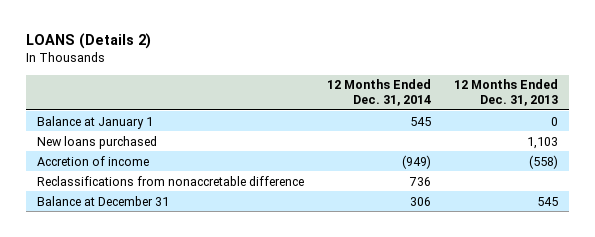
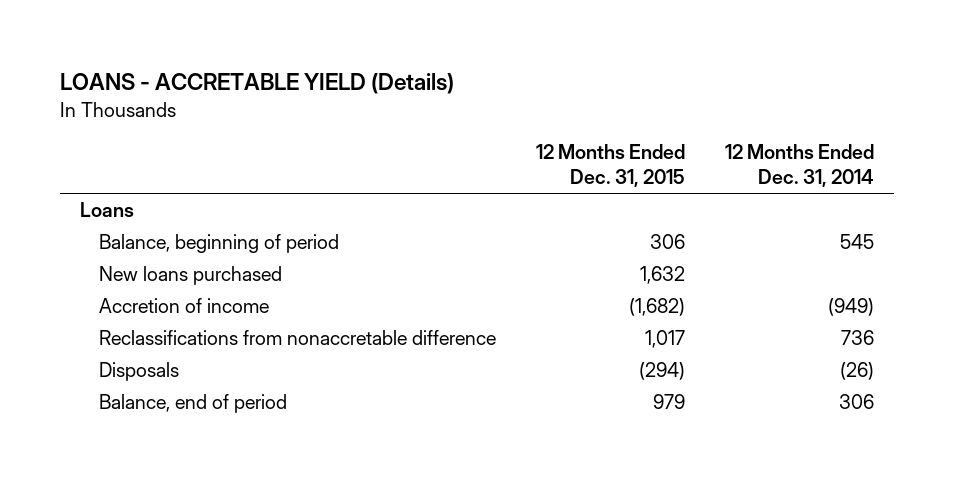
- LOANS (Details 2)
+ LOANS - ACCRETABLE YIELD (Details)
- | 12 Months Ended Dec. 31, 2014 | 12 Months Ended Dec. 31, 2013
+ | 12 Months Ended Dec. 31, 2015 | 12 Months Ended Dec. 31, 2014
- Balance at January 1 | 545 | 0
+ Loans
+ Balance, beginning of period | 306 | 545
- Balance at December 31 | 306 | 545
+ Disposals | (294) | (26)
+ Balance, end of period | 979 | 306

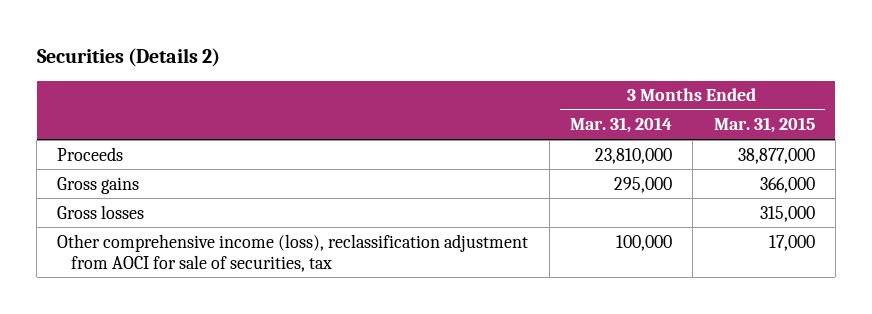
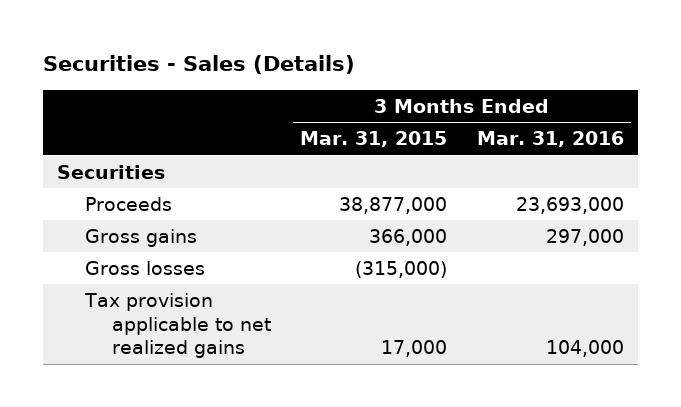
- Securities (Details 2)
+ Securities - Sales (Details)
- | 3 Months Ended Mar. 31, 2014 | 3 Months Ended Mar. 31, 2015
+ | 3 Months Ended Mar. 31, 2015 | 3 Months Ended Mar. 31, 2016
+ Securities
- Gross losses | | 315,000
- Other comprehensive income (loss), reclassification adjustment from AOCI for sale of securities, tax | 100,000 | 17,000
+ Gross losses | (315,000) |
+ Tax provision applicable to net realized gains | 17,000 | 104,000

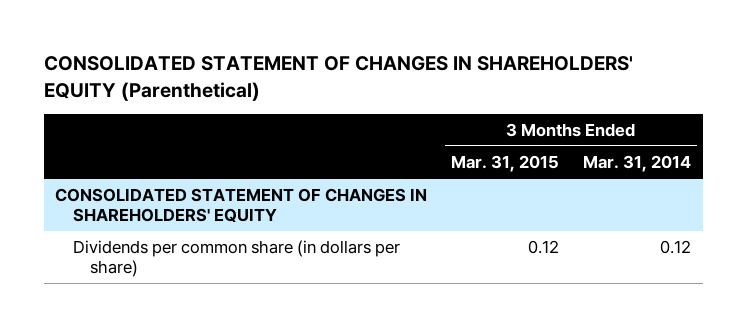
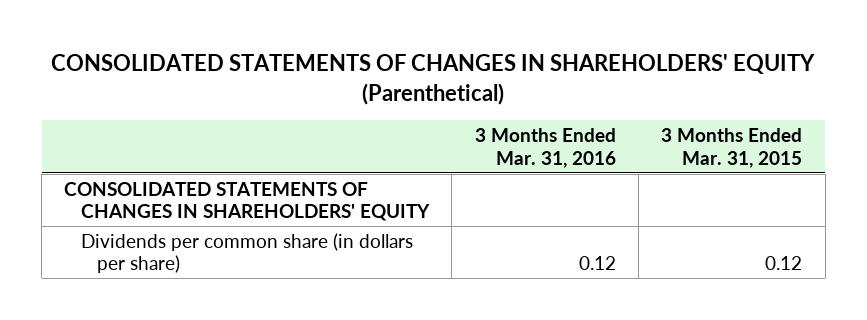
- CONSOLIDATED STATEMENT OF CHANGES IN SHAREHOLDERS' EQUITY (Parenthetical)
+ CONSOLIDATED STATEMENTS OF CHANGES IN SHAREHOLDERS' EQUITY (Parenthetical)
- | 3 Months Ended Mar. 31, 2015 | 3 Months Ended Mar. 31, 2014
+ | 3 Months Ended Mar. 31, 2016 | 3 Months Ended Mar. 31, 2015
- CONSOLIDATED STATEMENT OF CHANGES IN SHAREHOLDERS' EQUITY
+ CONSOLIDATED STATEMENTS OF CHANGES IN SHAREHOLDERS' EQUITY

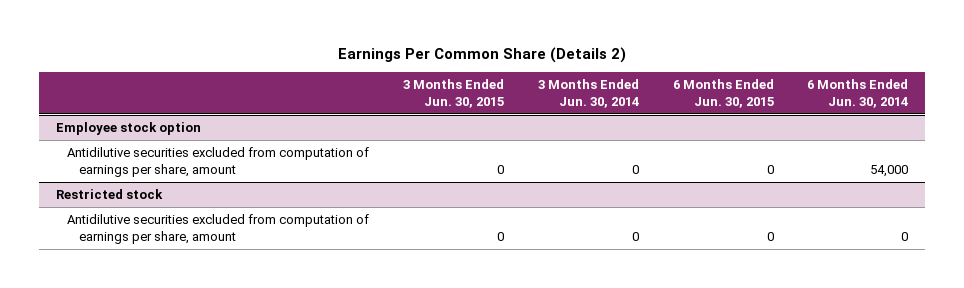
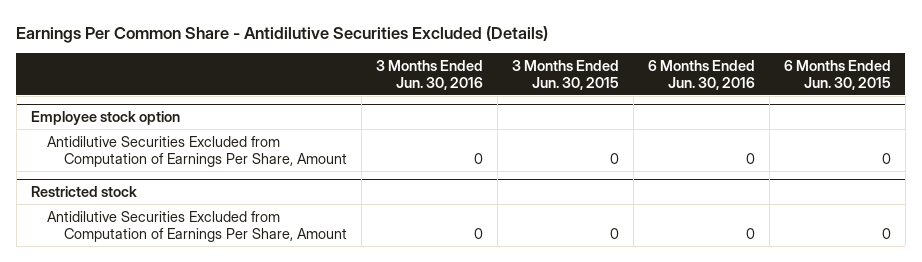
- Earnings Per Common Share (Details 2)
+ Earnings Per Common Share - Antidilutive Securities Excluded (Details)
- | 3 Months Ended Jun. 30, 2015 | 3 Months Ended Jun. 30, 2014 | 6 Months Ended Jun. 30, 2015 | 6 Months Ended Jun. 30, 2014
+ | 3 Months Ended Jun. 30, 2016 | 3 Months Ended Jun. 30, 2015 | 6 Months Ended Jun. 30, 2016 | 6 Months Ended Jun. 30, 2015
@ Employee stock option
- Antidilutive securities excluded from computation of earnings per share, amount | 0 | 0 | 0 | 54,000
+ Antidilutive Securities Excluded from Computation of Earnings Per Share, Amount | 0 | 0 | 0 | 0
@ Restricted stock
- Antidilutive securities excluded from computation of earnings per share, amount | 0 | 0 | 0 | 0
+ Antidilutive Securities Excluded from Computation of Earnings Per Share, Amount | 0 | 0 | 0 | 0

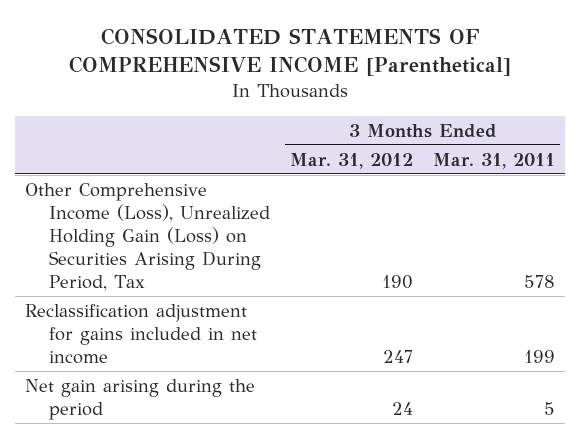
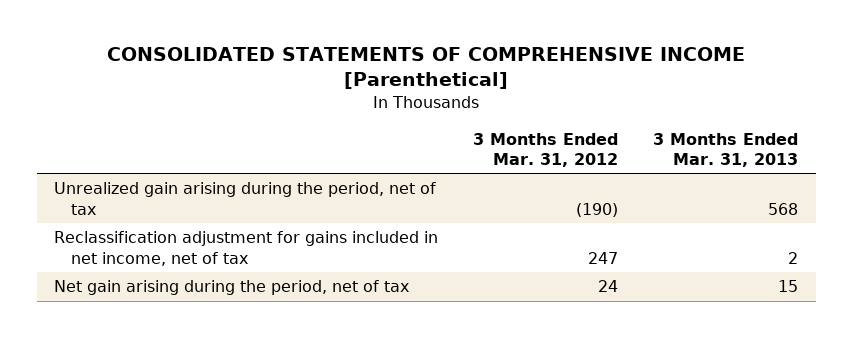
- | 3 Months Ended Mar. 31, 2012 | 3 Months Ended Mar. 31, 2011
+ | 3 Months Ended Mar. 31, 2012 | 3 Months Ended Mar. 31, 2013
- Other Comprehensive Income (Loss), Unrealized Holding Gain (Loss) on Securities Arising During Period, Tax | 190 | 578
- Reclassification adjustment for gains included in net income | 247 | 199
- Net gain arising during the period | 24 | 5
+ Unrealized gain arising during the period, net of tax | (190) | 568
+ Reclassification adjustment for gains included in net income, net of tax | 247 | 2
+ Net gain arising during the period, net of tax | 24 | 15

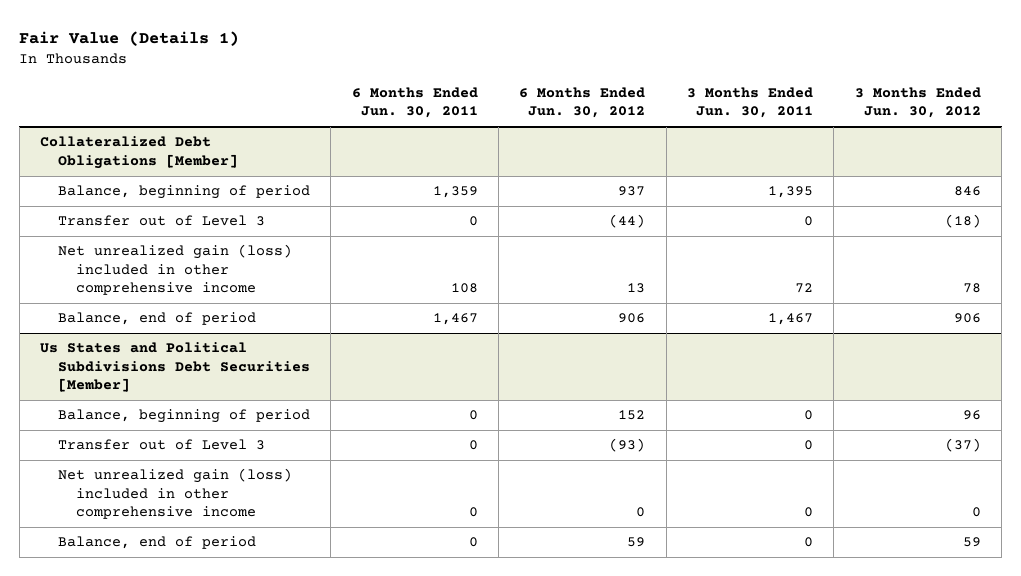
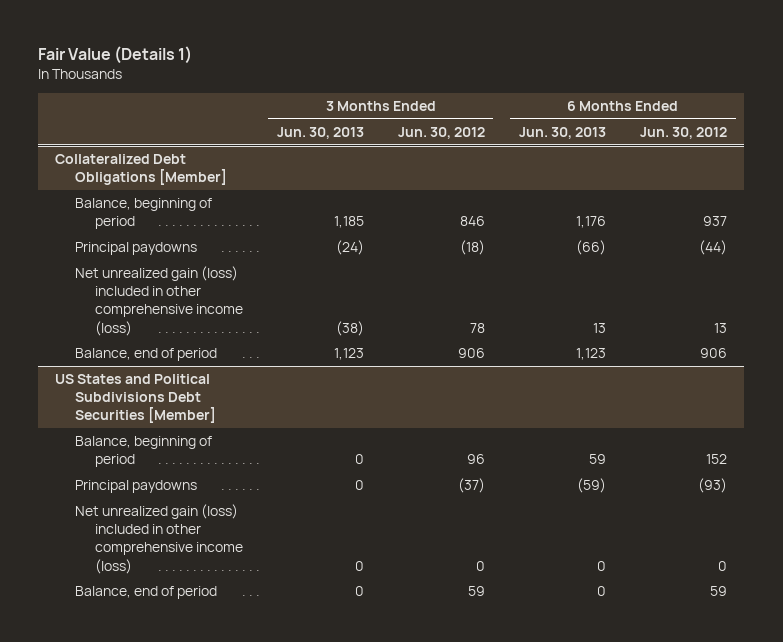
- | 6 Months Ended Jun. 30, 2011 | 6 Months Ended Jun. 30, 2012 | 3 Months Ended Jun. 30, 2011 | 3 Months Ended Jun. 30, 2012
+ | 3 Months Ended Jun. 30, 2013 | 3 Months Ended Jun. 30, 2012 | 6 Months Ended Jun. 30, 2013 | 6 Months Ended Jun. 30, 2012
@ Collateralized Debt Obligations [Member]
- Transfer out of Level 3 | 0 | (44) | 0 | (18)
- Net unrealized gain (loss) included in other comprehensive income | 108 | 13 | 72 | 78
+ Principal paydowns | (24) | (18) | (66) | (44)
+ Net unrealized gain (loss) included in other comprehensive income (loss) | (38) | 78 | 13 | 13
- Us States and Political Subdivisions Debt Securities [Member]
+ US States and Political Subdivisions Debt Securities [Member]
- Transfer out of Level 3 | 0 | (93) | 0 | (37)
- Net unrealized gain (loss) included in other comprehensive income | 0 | 0 | 0 | 0
+ Principal paydowns | 0 | (37) | (59) | (93)
+ Net unrealized gain (loss) included in other comprehensive income (loss) | 0 | 0 | 0 | 0

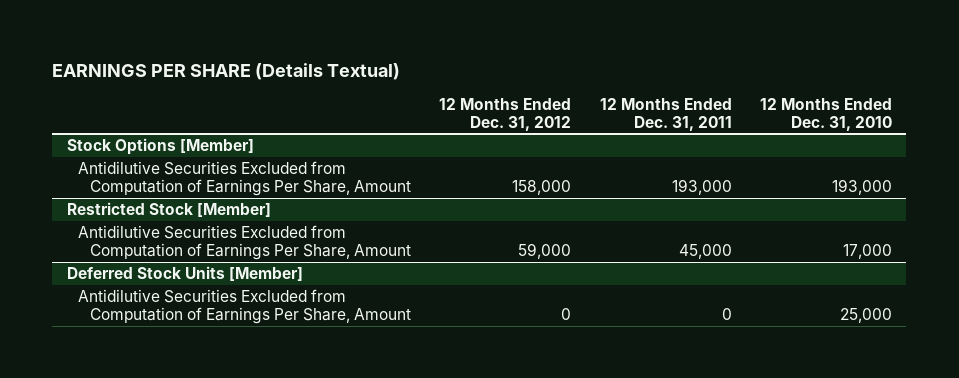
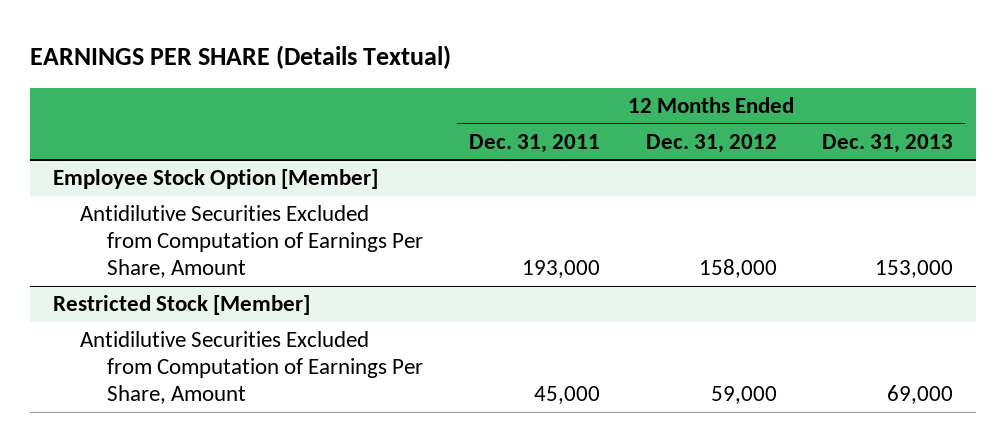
- | 12 Months Ended Dec. 31, 2012 | 12 Months Ended Dec. 31, 2011 | 12 Months Ended Dec. 31, 2010
+ | 12 Months Ended Dec. 31, 2011 | 12 Months Ended Dec. 31, 2012 | 12 Months Ended Dec. 31, 2013
- Stock Options [Member]
+ Employee Stock Option [Member]
- Deferred Stock Units [Member]
- Antidilutive Securities Excluded from Computation of Earnings Per Share, Amount | 0 | 0 | 25,000

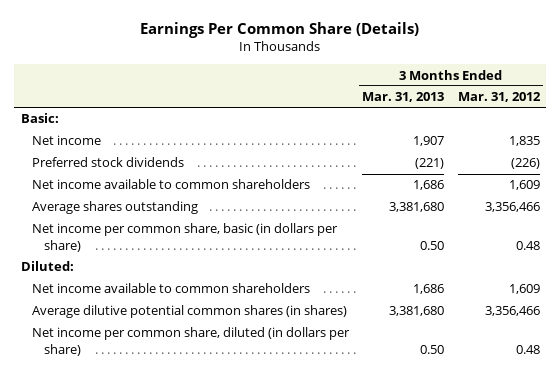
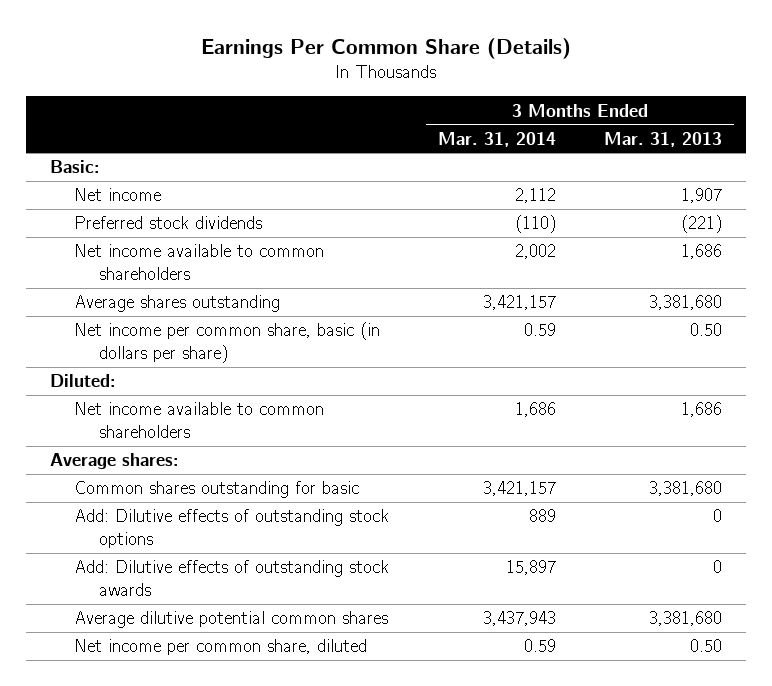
- | 3 Months Ended Mar. 31, 2013 | 3 Months Ended Mar. 31, 2012
+ | 3 Months Ended Mar. 31, 2014 | 3 Months Ended Mar. 31, 2013
- Average dilutive potential common shares (in shares) | 3,381,680 | 3,356,466
- Net income per common share, diluted (in dollars per share) | 0.50 | 0.48
+ Average shares:
+ Common shares outstanding for basic | 3,421,157 | 3,381,680
+ Add: Dilutive effects of outstanding stock options | 889 | 0
+ Add: Dilutive effects of outstanding stock awards | 15,897 | 0
+ Average dilutive potential common shares | 3,437,943 | 3,381,680
+ Net income per common share, diluted | 0.59 | 0.50

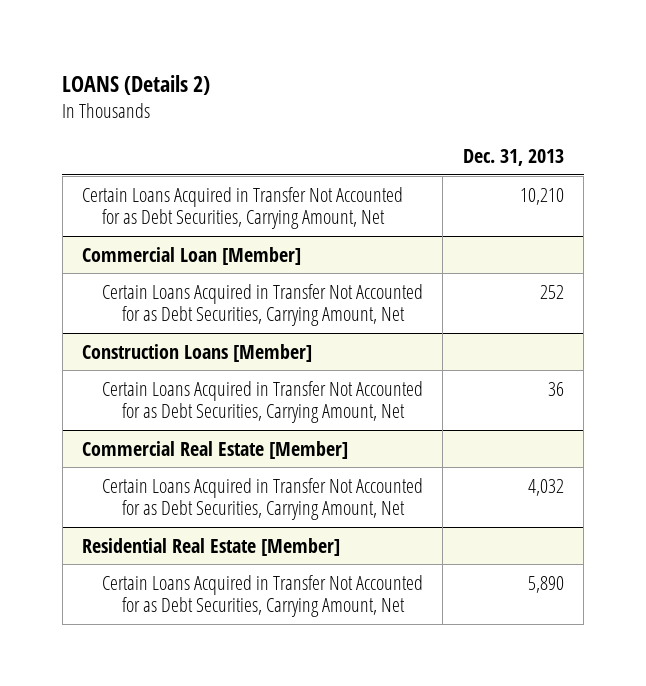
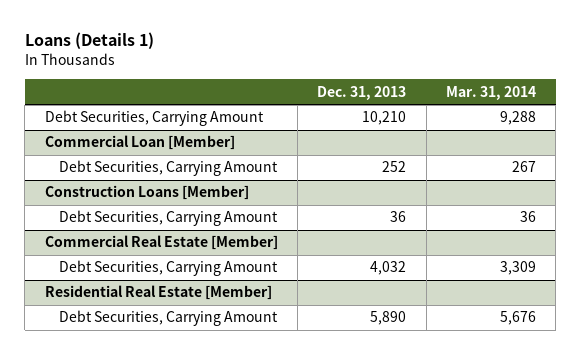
- LOANS (Details 2)
+ Loans (Details 1)
- | Dec. 31, 2013
+ | Dec. 31, 2013 | Mar. 31, 2014
- Certain Loans Acquired in Transfer Not Accounted for as Debt Securities, Carrying Amount, Net | 10,210
+ Debt Securities, Carrying Amount | 10,210 | 9,288
@ Commercial Loan [Member]
- Certain Loans Acquired in Transfer Not Accounted for as Debt Securities, Carrying Amount, Net | 252
+ Debt Securities, Carrying Amount | 252 | 267
@ Construction Loans [Member]
- Certain Loans Acquired in Transfer Not Accounted for as Debt Securities, Carrying Amount, Net | 36
+ Debt Securities, Carrying Amount | 36 | 36
@ Commercial Real Estate [Member]
- Certain Loans Acquired in Transfer Not Accounted for as Debt Securities, Carrying Amount, Net | 4,032
+ Debt Securities, Carrying Amount | 4,032 | 3,309
@ Residential Real Estate [Member]
- Certain Loans Acquired in Transfer Not Accounted for as Debt Securities, Carrying Amount, Net | 5,890
+ Debt Securities, Carrying Amount | 5,890 | 5,676

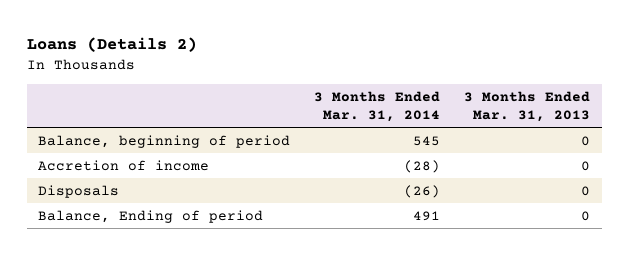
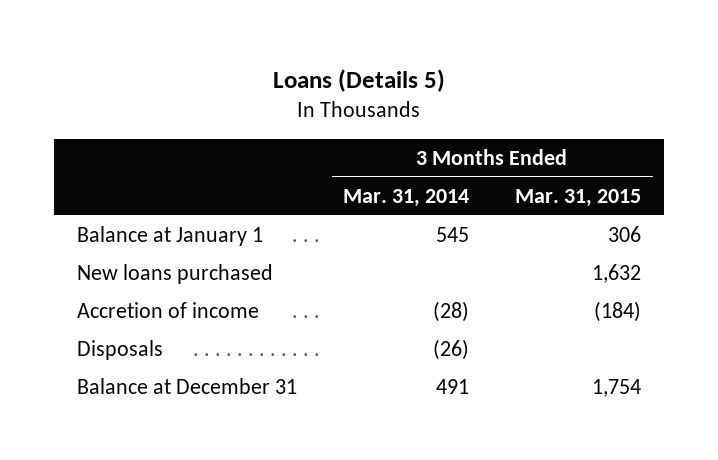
- Loans (Details 2)
+ Loans (Details 5)
- | 3 Months Ended Mar. 31, 2014 | 3 Months Ended Mar. 31, 2013
+ | 3 Months Ended Mar. 31, 2014 | 3 Months Ended Mar. 31, 2015
- Balance, beginning of period | 545 | 0
+ Balance at January 1 | 545 | 306
+ New loans purchased | | 1,632
- Balance, Ending of period | 491 | 0
+ Balance at December 31 | 491 | 1,754

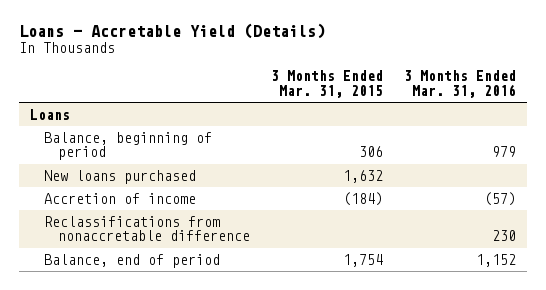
- Loans (Details 5)
+ Loans - Accretable Yield (Details)
- | 3 Months Ended Mar. 31, 2014 | 3 Months Ended Mar. 31, 2015
+ | 3 Months Ended Mar. 31, 2015 | 3 Months Ended Mar. 31, 2016
- Balance at January 1 | 545 | 306
+ Loans
+ Balance, beginning of period | 306 | 979
- Disposals | (26) |
- Balance at December 31 | 491 | 1,754
+ Reclassifications from nonaccretable difference | | 230
+ Balance, end of period | 1,754 | 1,152

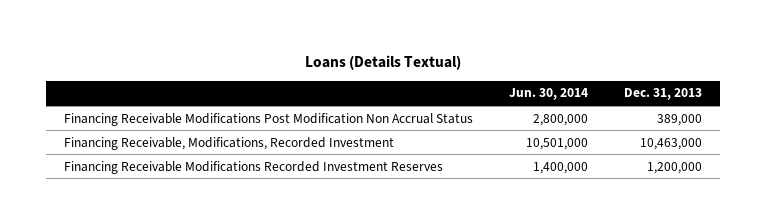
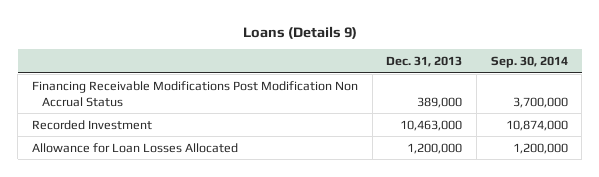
- Loans (Details Textual)
+ Loans (Details 9)
- | Jun. 30, 2014 | Dec. 31, 2013
+ | Dec. 31, 2013 | Sep. 30, 2014
- Financing Receivable, Modifications, Recorded Investment | 10,501,000 | 10,463,000
- Financing Receivable Modifications Recorded Investment Reserves | 1,400,000 | 1,200,000
+ Recorded Investment | 10,463,000 | 10,874,000
+ Allowance for Loan Losses Allocated | 1,200,000 | 1,200,000

